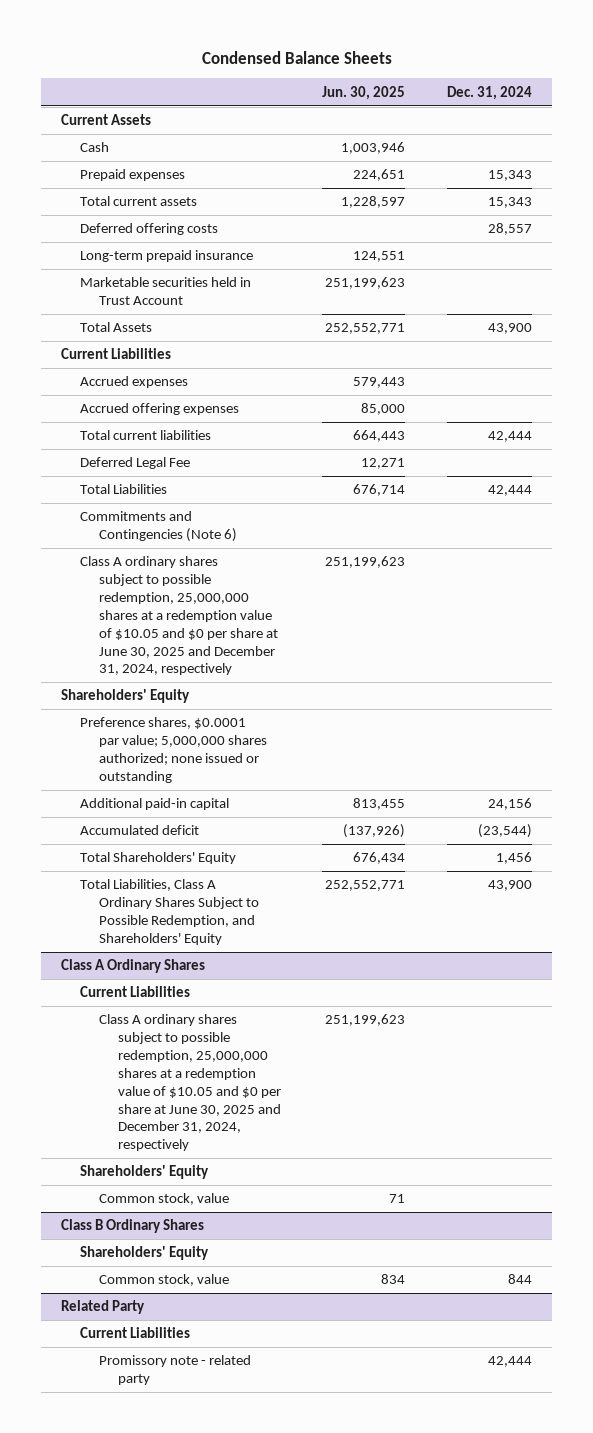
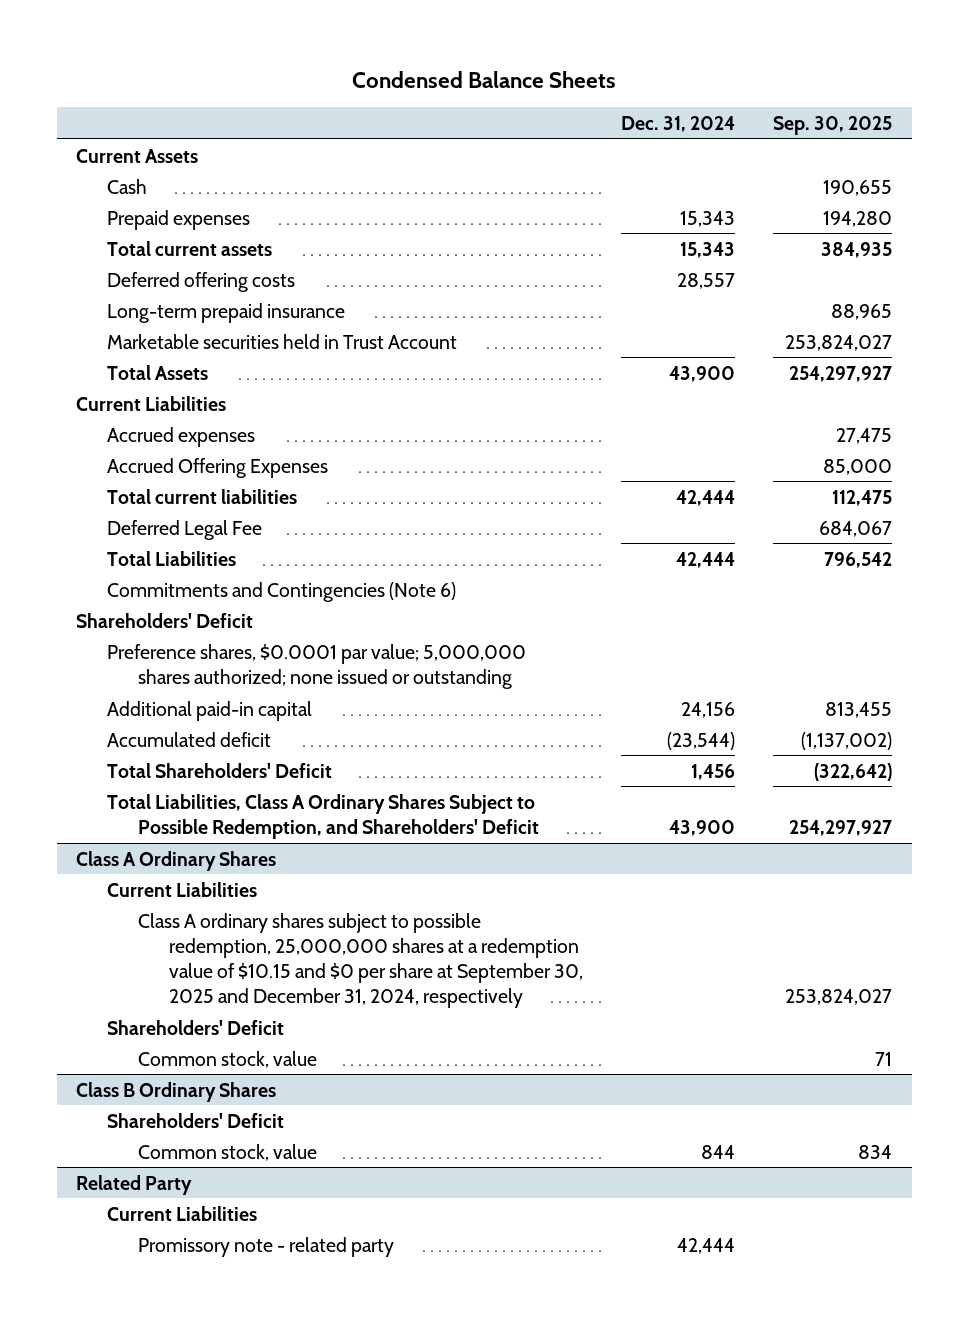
- | Jun. 30, 2025 | Dec. 31, 2024
+ | Dec. 31, 2024 | Sep. 30, 2025
- Accrued offering expenses | 85,000 |
+ Accrued Offering Expenses | | 85,000
- Class A ordinary shares subject to possible redemption, 25,000,000 shares at a redemption value of $10.05 and $0 per share at June 30, 2025 and December 31, 2024, respectively | 251,199,623 |
- Shareholders' Equity
+ Shareholders' Deficit
- Total Shareholders' Equity | 676,434 | 1,456
- Total Liabilities, Class A Ordinary Shares Subject to Possible Redemption, and Shareholders' Equity | 252,552,771 | 43,900
+ Total Shareholders' Deficit | 1,456 | (322,642)
+ Total Liabilities, Class A Ordinary Shares Subject to Possible Redemption, and Shareholders' Deficit | 43,900 | 254,297,927
@ Class A Ordinary Shares
- Class A ordinary shares subject to possible redemption, 25,000,000 shares at a redemption value of $10.05 and $0 per share at June 30, 2025 and December 31, 2024, respectively | 251,199,623 |
- Shareholders' Equity
+ Class A ordinary shares subject to possible redemption, 25,000,000 shares at a redemption value of $10.15 and $0 per share at September 30, 2025 and December 31, 2024, respectively | | 253,824,027
+ Shareholders' Deficit
@ Class B Ordinary Shares
- Shareholders' Equity
+ Shareholders' Deficit

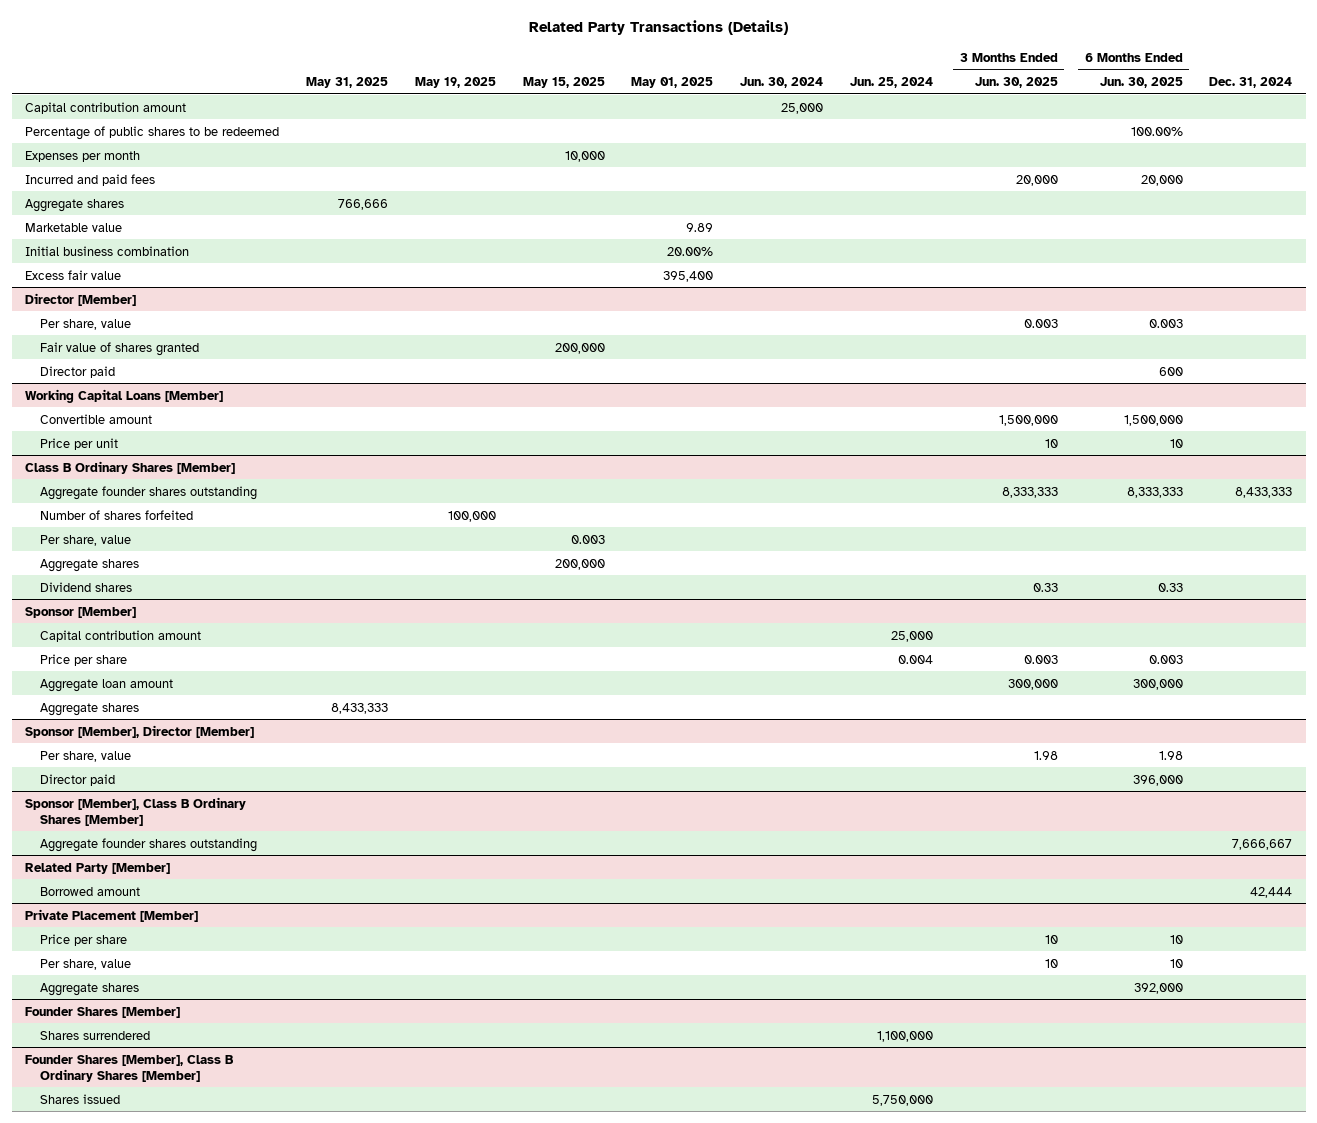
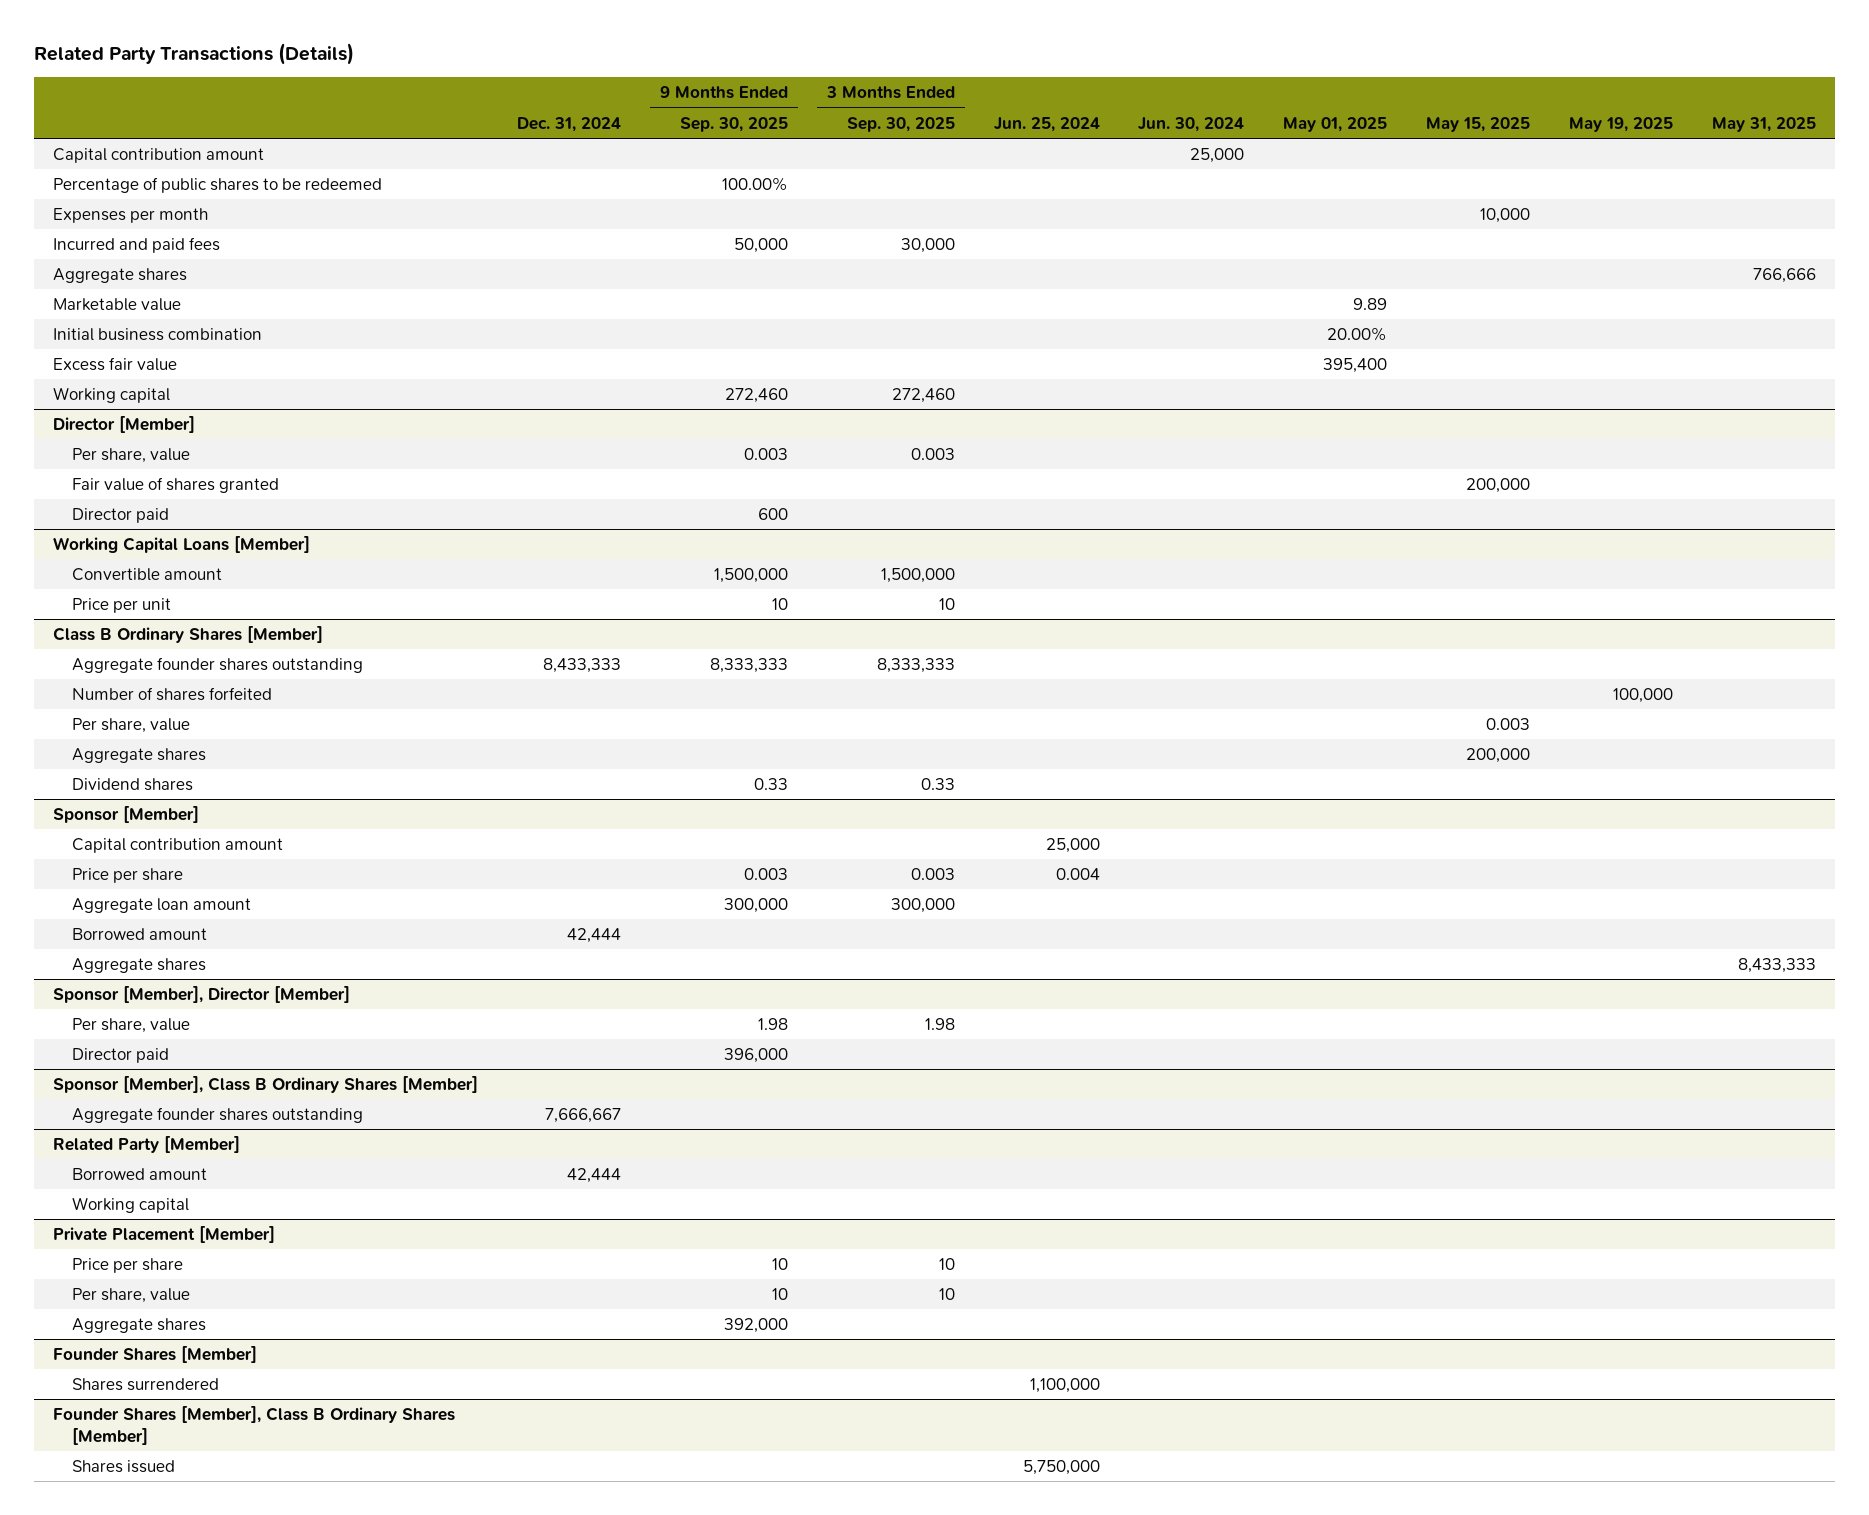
- | May 31, 2025 | May 19, 2025 | May 15, 2025 | May 01, 2025 | Jun. 30, 2024 | Jun. 25, 2024 | 3 Months Ended Jun. 30, 2025 | 6 Months Ended Jun. 30, 2025 | Dec. 31, 2024
+ | Dec. 31, 2024 | 9 Months Ended Sep. 30, 2025 | 3 Months Ended Sep. 30, 2025 | Jun. 25, 2024 | Jun. 30, 2024 | May 01, 2025 | May 15, 2025 | May 19, 2025 | May 31, 2025
+ Working capital | | 272,460 | 272,460 | | | | | |
@ Sponsor [Member]
+ Borrowed amount | 42,444 | | | | | | | |
@ Related Party [Member]
+ Working capital

